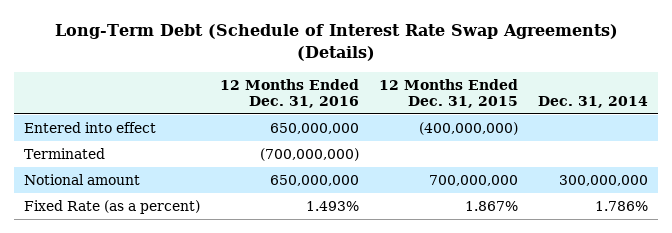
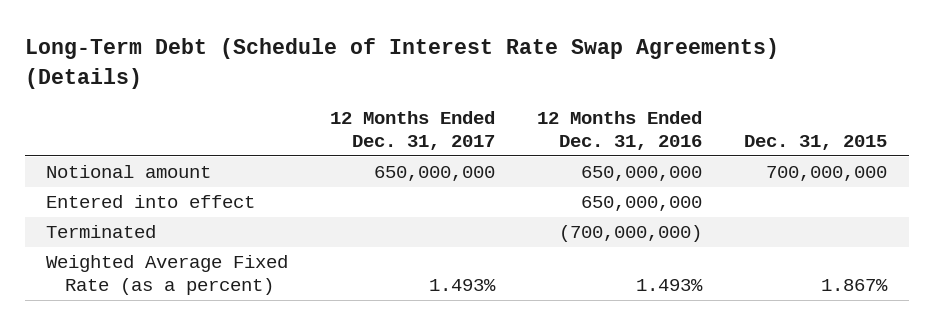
- | 12 Months Ended Dec. 31, 2016 | 12 Months Ended Dec. 31, 2015 | Dec. 31, 2014
+ | 12 Months Ended Dec. 31, 2017 | 12 Months Ended Dec. 31, 2016 | Dec. 31, 2015
moved up: Notional amount | 650,000,000 | 650,000,000 | 700,000,000
- Fixed Rate (as a percent) | 1.493% | 1.867% | 1.786%
+ Weighted Average Fixed Rate (as a percent) | 1.493% | 1.493% | 1.867%

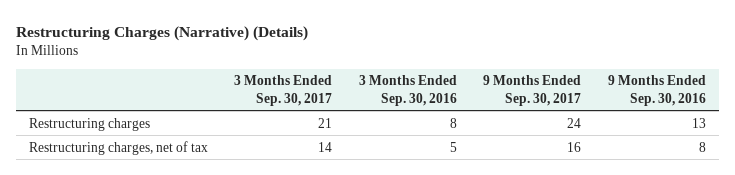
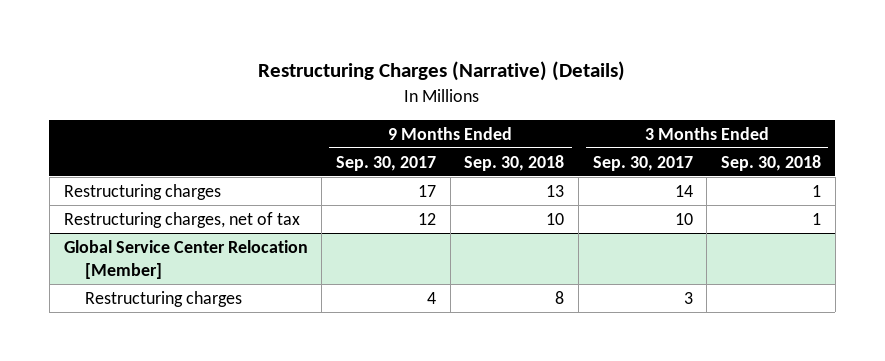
- | 3 Months Ended Sep. 30, 2017 | 3 Months Ended Sep. 30, 2016 | 9 Months Ended Sep. 30, 2017 | 9 Months Ended Sep. 30, 2016
+ | 9 Months Ended Sep. 30, 2017 | 9 Months Ended Sep. 30, 2018 | 3 Months Ended Sep. 30, 2017 | 3 Months Ended Sep. 30, 2018
- Restructuring charges | 21 | 8 | 24 | 13
- Restructuring charges, net of tax | 14 | 5 | 16 | 8
+ Restructuring charges | 17 | 13 | 14 | 1
+ Restructuring charges, net of tax | 12 | 10 | 10 | 1
+ Global Service Center Relocation [Member]
+ Restructuring charges | 4 | 8 | 3 |

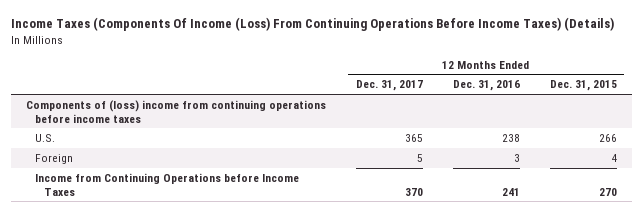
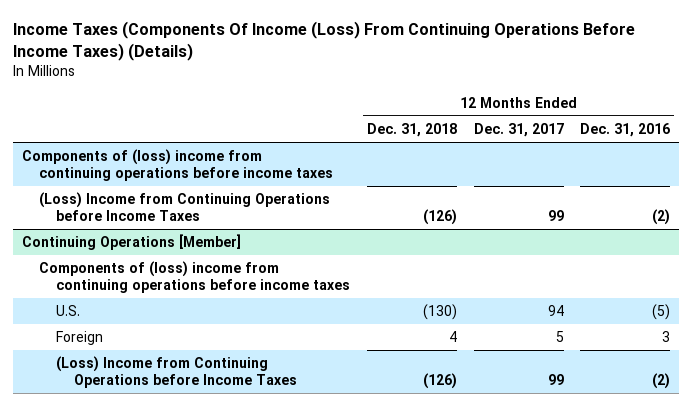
- | 12 Months Ended Dec. 31, 2017 | 12 Months Ended Dec. 31, 2016 | 12 Months Ended Dec. 31, 2015
+ | 12 Months Ended Dec. 31, 2018 | 12 Months Ended Dec. 31, 2017 | 12 Months Ended Dec. 31, 2016
- U.S. | 365 | 238 | 266
+ (Loss) Income from Continuing Operations before Income Taxes | (126) | 99 | (2)
+ Continuing Operations [Member]
+ Components of (loss) income from continuing operations before income taxes
+ U.S. | (130) | 94 | (5)
- Income from Continuing Operations before Income Taxes | 370 | 241 | 270
+ (Loss) Income from Continuing Operations before Income Taxes | (126) | 99 | (2)

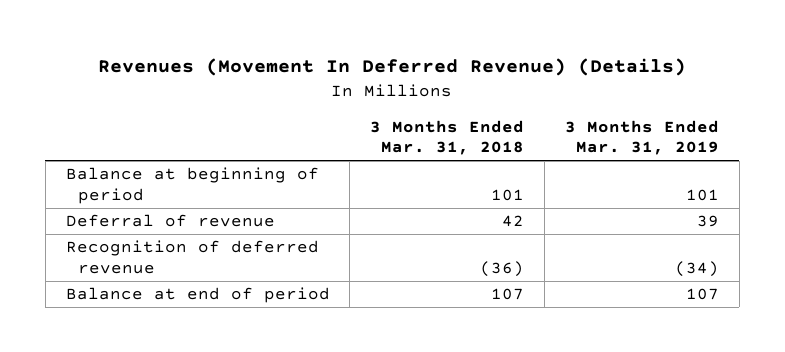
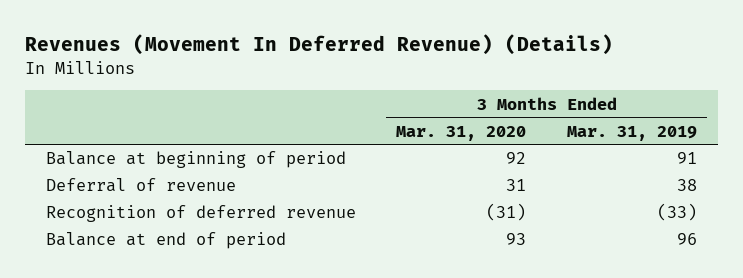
- | 3 Months Ended Mar. 31, 2018 | 3 Months Ended Mar. 31, 2019
+ | 3 Months Ended Mar. 31, 2020 | 3 Months Ended Mar. 31, 2019
- Balance at beginning of period | 101 | 101
- Deferral of revenue | 42 | 39
- Recognition of deferred revenue | (36) | (34)
- Balance at end of period | 107 | 107
+ Balance at beginning of period | 92 | 91
+ Deferral of revenue | 31 | 38
+ Recognition of deferred revenue | (31) | (33)
+ Balance at end of period | 93 | 96

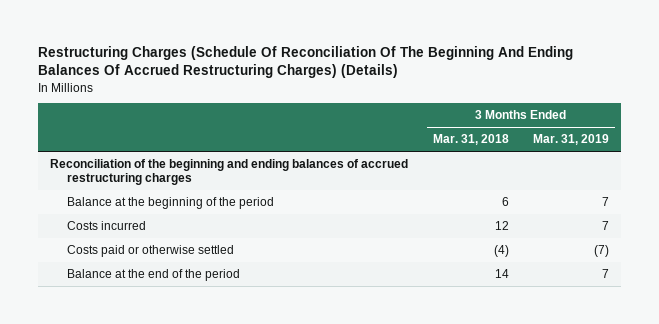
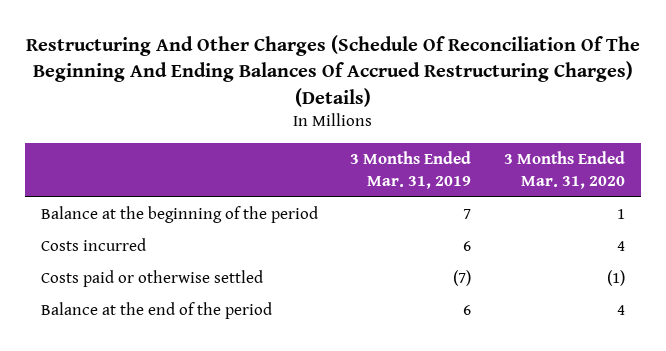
- Restructuring Charges (Schedule Of Reconciliation Of The Beginning And Ending Balances Of Accrued Restructuring Charges) (Details)
+ Restructuring And Other Charges (Schedule Of Reconciliation Of The Beginning And Ending Balances Of Accrued Restructuring Charges) (Details)
- | 3 Months Ended Mar. 31, 2018 | 3 Months Ended Mar. 31, 2019
+ | 3 Months Ended Mar. 31, 2019 | 3 Months Ended Mar. 31, 2020
- Reconciliation of the beginning and ending balances of accrued restructuring charges
- Costs incurred | 12 | 7
+ Costs incurred | 6 | 4
- Balance at the end of the period | 14 | 7
+ Balance at the end of the period | 6 | 4

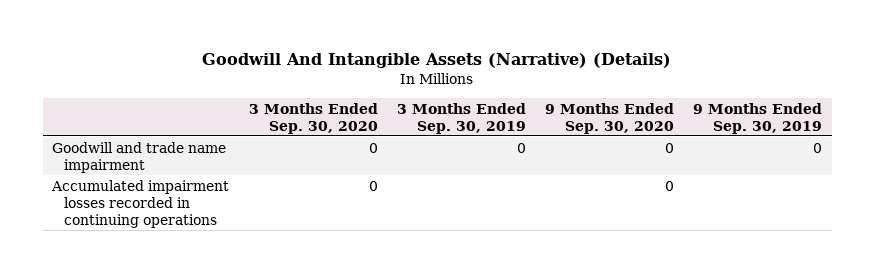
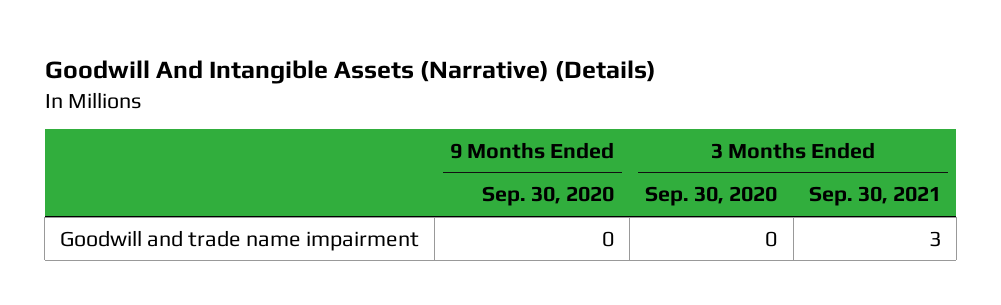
- | 3 Months Ended Sep. 30, 2020 | 3 Months Ended Sep. 30, 2019 | 9 Months Ended Sep. 30, 2020 | 9 Months Ended Sep. 30, 2019
+ | 9 Months Ended Sep. 30, 2020 | 3 Months Ended Sep. 30, 2020 | 3 Months Ended Sep. 30, 2021
- Accumulated impairment losses recorded in continuing operations | 0 | | 0 |

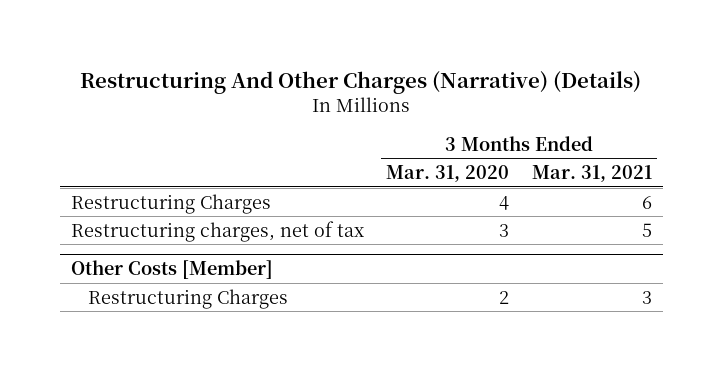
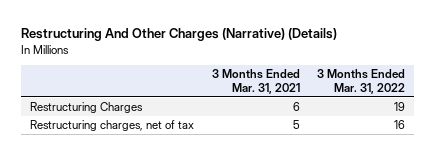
- | 3 Months Ended Mar. 31, 2020 | 3 Months Ended Mar. 31, 2021
+ | 3 Months Ended Mar. 31, 2021 | 3 Months Ended Mar. 31, 2022
- Other Costs [Member]
- Restructuring Charges | 2 | 3

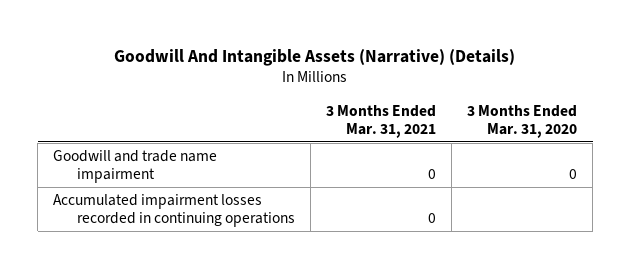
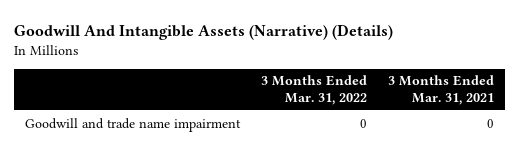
- | 3 Months Ended Mar. 31, 2021 | 3 Months Ended Mar. 31, 2020
+ | 3 Months Ended Mar. 31, 2022 | 3 Months Ended Mar. 31, 2021
- Accumulated impairment losses recorded in continuing operations | 0 |

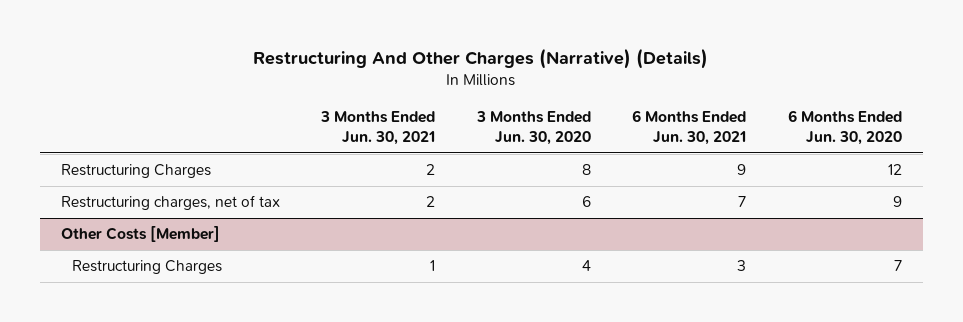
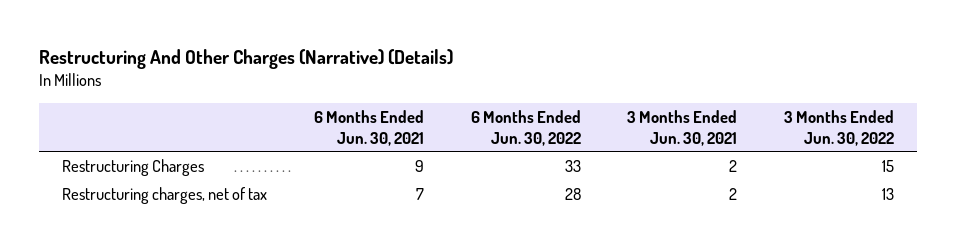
- | 3 Months Ended Jun. 30, 2021 | 3 Months Ended Jun. 30, 2020 | 6 Months Ended Jun. 30, 2021 | 6 Months Ended Jun. 30, 2020
+ | 6 Months Ended Jun. 30, 2021 | 6 Months Ended Jun. 30, 2022 | 3 Months Ended Jun. 30, 2021 | 3 Months Ended Jun. 30, 2022
- Other Costs [Member]
- Restructuring Charges | 1 | 4 | 3 | 7

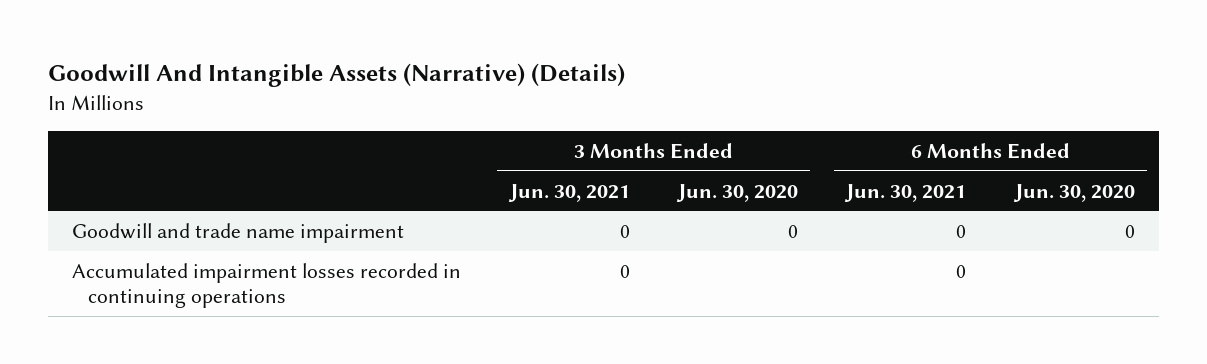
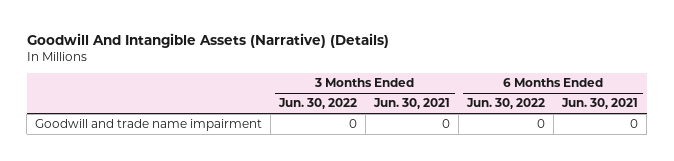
- | 3 Months Ended Jun. 30, 2021 | 3 Months Ended Jun. 30, 2020 | 6 Months Ended Jun. 30, 2021 | 6 Months Ended Jun. 30, 2020
+ | 3 Months Ended Jun. 30, 2022 | 3 Months Ended Jun. 30, 2021 | 6 Months Ended Jun. 30, 2022 | 6 Months Ended Jun. 30, 2021
- Accumulated impairment losses recorded in continuing operations | 0 | | 0 |

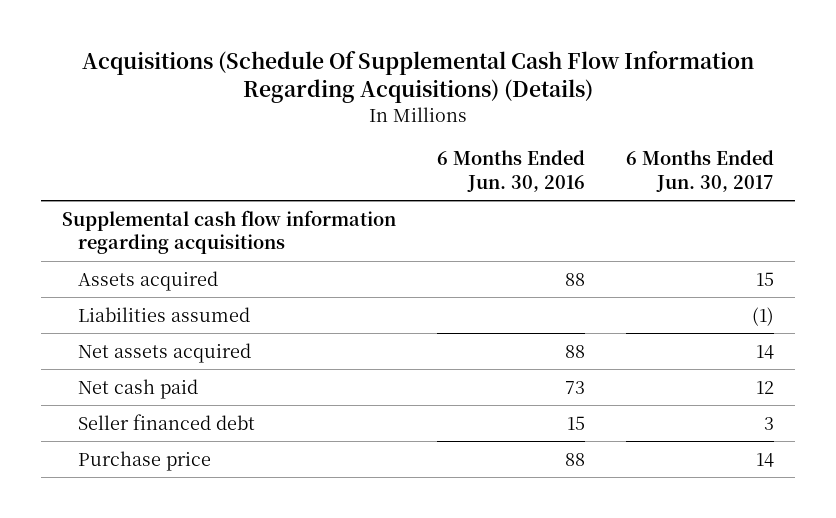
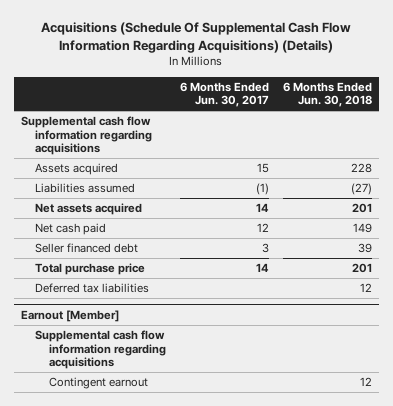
- | 6 Months Ended Jun. 30, 2016 | 6 Months Ended Jun. 30, 2017
+ | 6 Months Ended Jun. 30, 2017 | 6 Months Ended Jun. 30, 2018
- Purchase price | 88 | 14
+ Total purchase price | 14 | 201
+ Deferred tax liabilities | | 12
+ Earnout [Member]
+ Supplemental cash flow information regarding acquisitions
+ Contingent earnout | | 12

